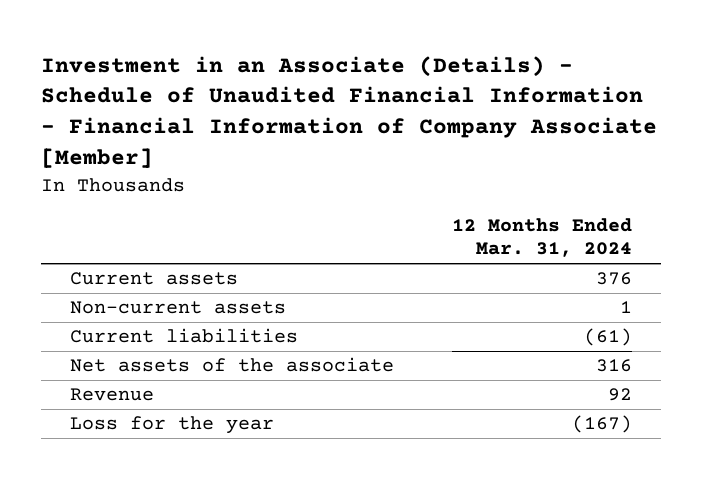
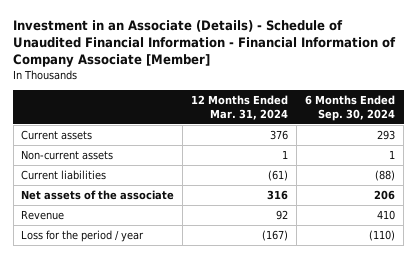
- | 12 Months Ended Mar. 31, 2024
+ | 12 Months Ended Mar. 31, 2024 | 6 Months Ended Sep. 30, 2024
- Loss for the year | (167)
+ Loss for the period / year | (167) | (110)

